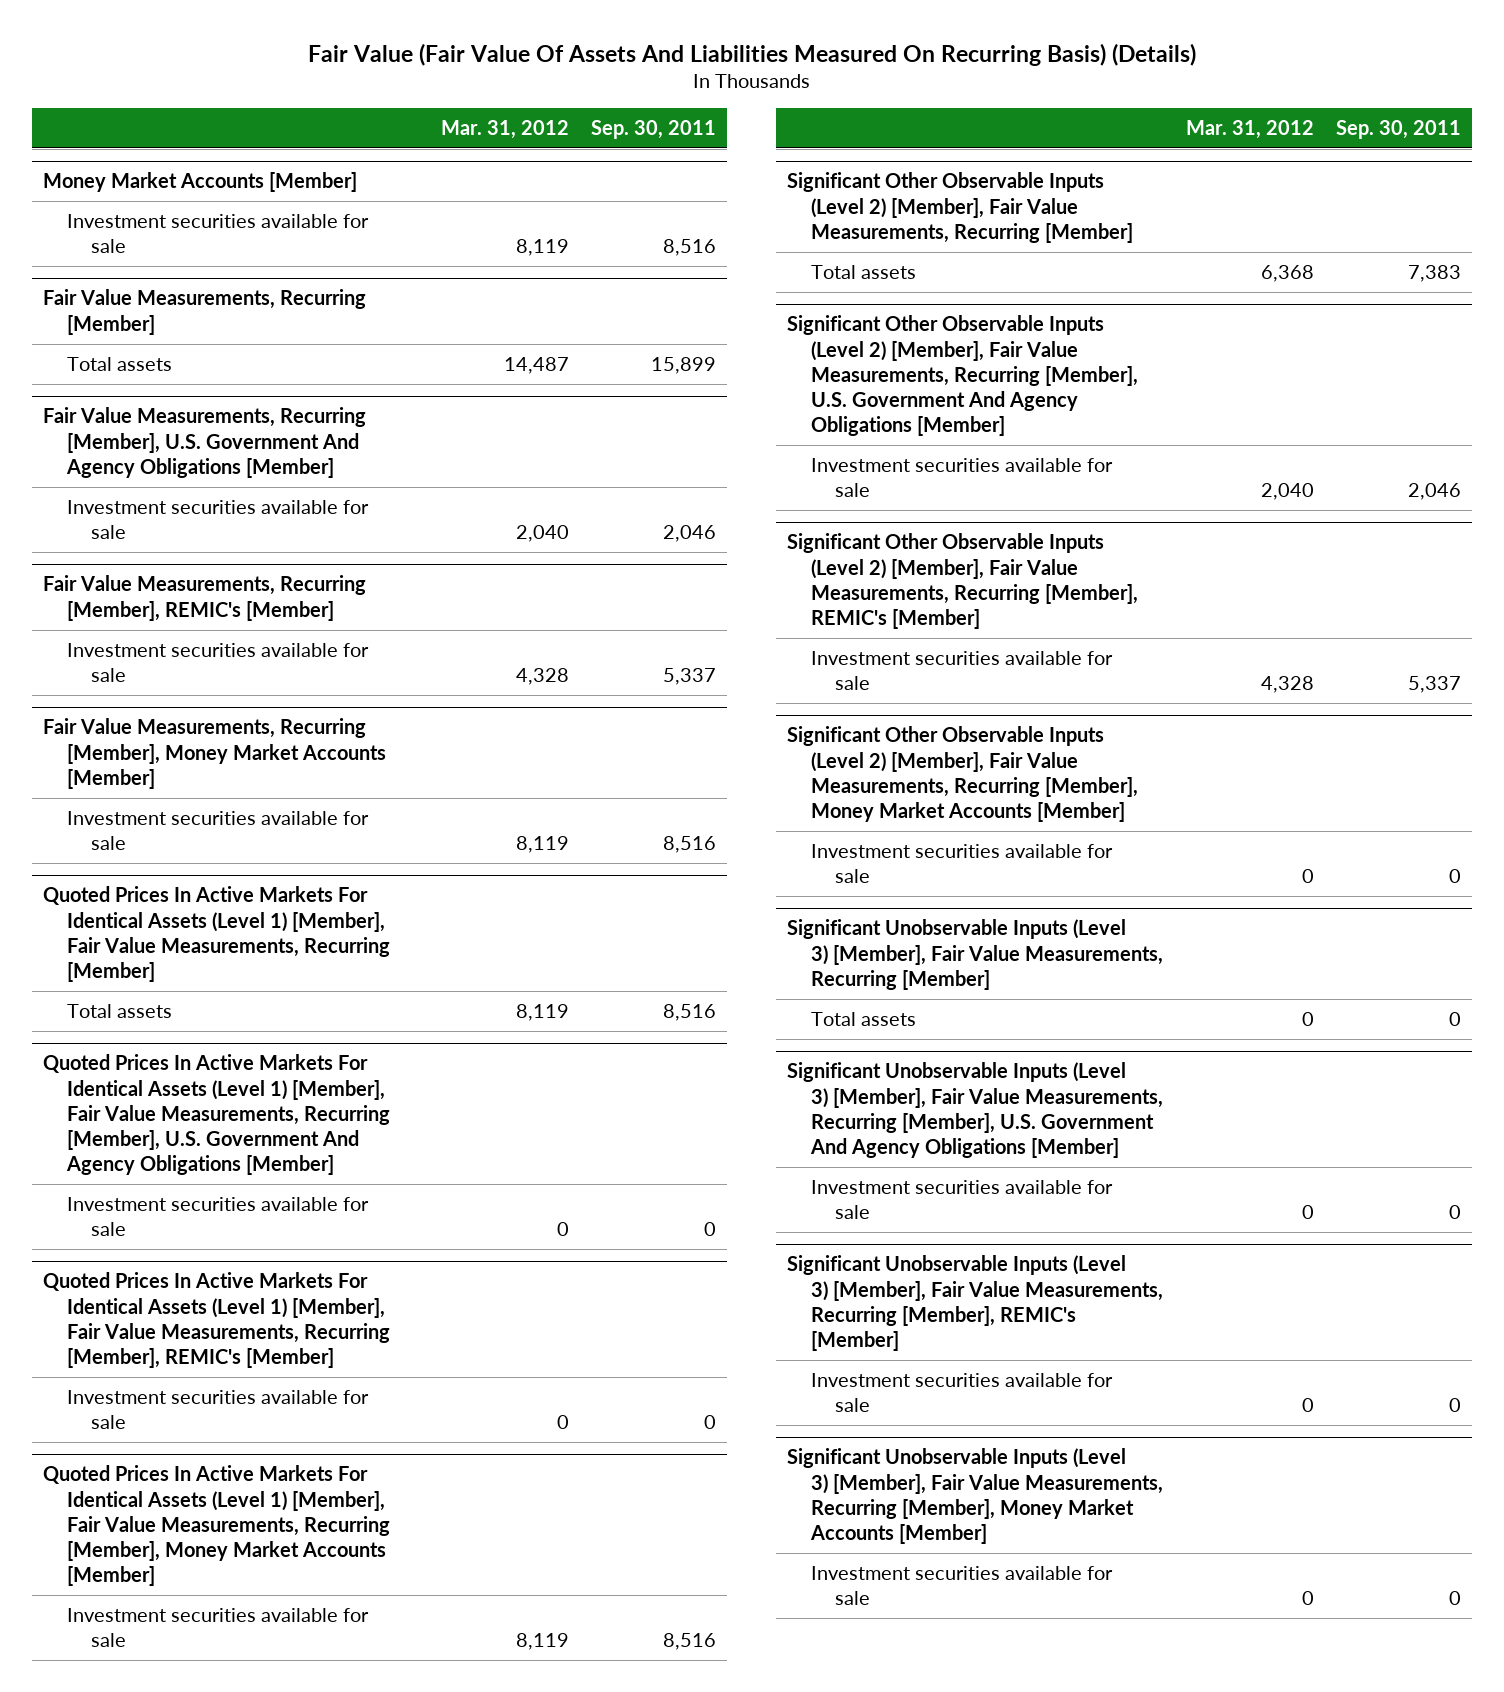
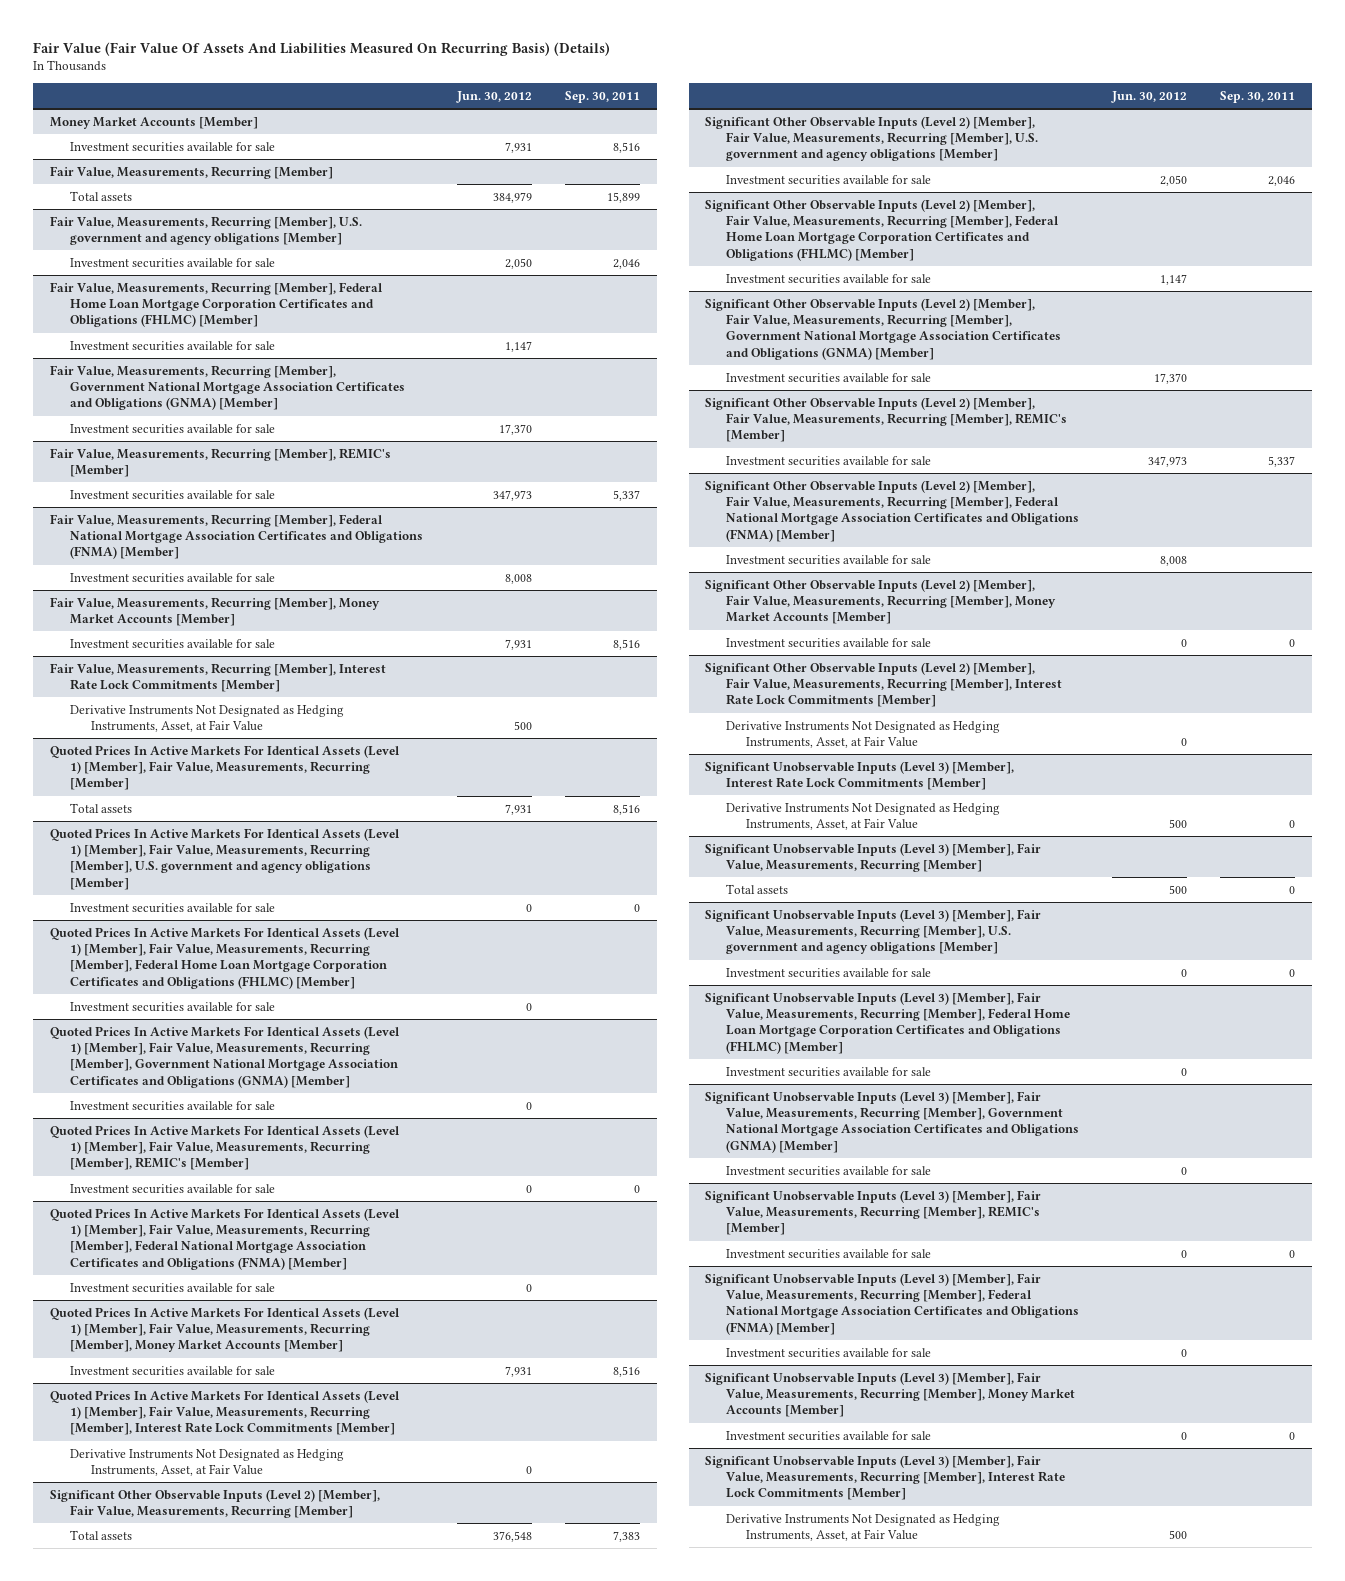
- | Mar. 31, 2012 | Sep. 30, 2011
+ | Jun. 30, 2012 | Sep. 30, 2011
- Fair Value Measurements, Recurring [Member]
+ Fair Value, Measurements, Recurring [Member]
- Fair Value Measurements, Recurring [Member], U.S. Government And Agency Obligations [Member]
+ Fair Value, Measurements, Recurring [Member], U.S. government and agency obligations [Member]
- Fair Value Measurements, Recurring [Member], REMIC's [Member]
+ Fair Value, Measurements, Recurring [Member], Federal Home Loan Mortgage Corporation Certificates and Obligations (FHLMC) [Member]
+ Investment securities available for sale | 1,147 |
+ Fair Value, Measurements, Recurring [Member], Government National Mortgage Association Certificates and Obligations (GNMA) [Member]
+ Investment securities available for sale | 17,370 |
+ Fair Value, Measurements, Recurring [Member], REMIC's [Member]
- Fair Value Measurements, Recurring [Member], Money Market Accounts [Member]
+ Fair Value, Measurements, Recurring [Member], Federal National Mortgage Association Certificates and Obligations (FNMA) [Member]
+ Investment securities available for sale | 8,008 |
+ Fair Value, Measurements, Recurring [Member], Money Market Accounts [Member]
- Quoted Prices In Active Markets For Identical Assets (Level 1) [Member], Fair Value Measurements, Recurring [Member]
+ Fair Value, Measurements, Recurring [Member], Interest Rate Lock Commitments [Member]
+ Derivative Instruments Not Designated as Hedging Instruments, Asset, at Fair Value | 500 |
+ Quoted Prices In Active Markets For Identical Assets (Level 1) [Member], Fair Value, Measurements, Recurring [Member]
- Quoted Prices In Active Markets For Identical Assets (Level 1) [Member], Fair Value Measurements, Recurring [Member], U.S. Government And Agency Obligations [Member]
+ Quoted Prices In Active Markets For Identical Assets (Level 1) [Member], Fair Value, Measurements, Recurring [Member], U.S. government and agency obligations [Member]
- Quoted Prices In Active Markets For Identical Assets (Level 1) [Member], Fair Value Measurements, Recurring [Member], REMIC's [Member]
+ Quoted Prices In Active Markets For Identical Assets (Level 1) [Member], Fair Value, Measurements, Recurring [Member], Federal Home Loan Mortgage Corporation Certificates and Obligations (FHLMC) [Member]
+ Investment securities available for sale | 0 |
+ Quoted Prices In Active Markets For Identical Assets (Level 1) [Member], Fair Value, Measurements, Recurring [Member], Government National Mortgage Association Certificates and Obligations (GNMA) [Member]
+ Investment securities available for sale | 0 |
+ Quoted Prices In Active Markets For Identical Assets (Level 1) [Member], Fair Value, Measurements, Recurring [Member], REMIC's [Member]
- Quoted Prices In Active Markets For Identical Assets (Level 1) [Member], Fair Value Measurements, Recurring [Member], Money Market Accounts [Member]
+ Quoted Prices In Active Markets For Identical Assets (Level 1) [Member], Fair Value, Measurements, Recurring [Member], Federal National Mortgage Association Certificates and Obligations (FNMA) [Member]
+ Investment securities available for sale | 0 |
+ Quoted Prices In Active Markets For Identical Assets (Level 1) [Member], Fair Value, Measurements, Recurring [Member], Money Market Accounts [Member]
- Significant Other Observable Inputs (Level 2) [Member], Fair Value Measurements, Recurring [Member]
+ Quoted Prices In Active Markets For Identical Assets (Level 1) [Member], Fair Value, Measurements, Recurring [Member], Interest Rate Lock Commitments [Member]
+ Derivative Instruments Not Designated as Hedging Instruments, Asset, at Fair Value | 0 |
+ Significant Other Observable Inputs (Level 2) [Member], Fair Value, Measurements, Recurring [Member]
- Significant Other Observable Inputs (Level 2) [Member], Fair Value Measurements, Recurring [Member], U.S. Government And Agency Obligations [Member]
+ Significant Other Observable Inputs (Level 2) [Member], Fair Value, Measurements, Recurring [Member], U.S. government and agency obligations [Member]
- Significant Other Observable Inputs (Level 2) [Member], Fair Value Measurements, Recurring [Member], REMIC's [Member]
+ Significant Other Observable Inputs (Level 2) [Member], Fair Value, Measurements, Recurring [Member], Federal Home Loan Mortgage Corporation Certificates and Obligations (FHLMC) [Member]
+ Investment securities available for sale | 1,147 |
+ Significant Other Observable Inputs (Level 2) [Member], Fair Value, Measurements, Recurring [Member], Government National Mortgage Association Certificates and Obligations (GNMA) [Member]
+ Investment securities available for sale | 17,370 |
+ Significant Other Observable Inputs (Level 2) [Member], Fair Value, Measurements, Recurring [Member], REMIC's [Member]
- Significant Other Observable Inputs (Level 2) [Member], Fair Value Measurements, Recurring [Member], Money Market Accounts [Member]
+ Significant Other Observable Inputs (Level 2) [Member], Fair Value, Measurements, Recurring [Member], Federal National Mortgage Association Certificates and Obligations (FNMA) [Member]
+ Investment securities available for sale | 8,008 |
+ Significant Other Observable Inputs (Level 2) [Member], Fair Value, Measurements, Recurring [Member], Money Market Accounts [Member]
- Significant Unobservable Inputs (Level 3) [Member], Fair Value Measurements, Recurring [Member]
+ Significant Other Observable Inputs (Level 2) [Member], Fair Value, Measurements, Recurring [Member], Interest Rate Lock Commitments [Member]
+ Derivative Instruments Not Designated as Hedging Instruments, Asset, at Fair Value | 0 |
+ Significant Unobservable Inputs (Level 3) [Member], Interest Rate Lock Commitments [Member]
+ Derivative Instruments Not Designated as Hedging Instruments, Asset, at Fair Value | 500 | 0
+ Significant Unobservable Inputs (Level 3) [Member], Fair Value, Measurements, Recurring [Member]
- Significant Unobservable Inputs (Level 3) [Member], Fair Value Measurements, Recurring [Member], U.S. Government And Agency Obligations [Member]
+ Significant Unobservable Inputs (Level 3) [Member], Fair Value, Measurements, Recurring [Member], U.S. government and agency obligations [Member]
- Significant Unobservable Inputs (Level 3) [Member], Fair Value Measurements, Recurring [Member], REMIC's [Member]
+ Significant Unobservable Inputs (Level 3) [Member], Fair Value, Measurements, Recurring [Member], Federal Home Loan Mortgage Corporation Certificates and Obligations (FHLMC) [Member]
+ Investment securities available for sale | 0 |
+ Significant Unobservable Inputs (Level 3) [Member], Fair Value, Measurements, Recurring [Member], Government National Mortgage Association Certificates and Obligations (GNMA) [Member]
+ Investment securities available for sale | 0 |
+ Significant Unobservable Inputs (Level 3) [Member], Fair Value, Measurements, Recurring [Member], REMIC's [Member]
- Significant Unobservable Inputs (Level 3) [Member], Fair Value Measurements, Recurring [Member], Money Market Accounts [Member]
+ Significant Unobservable Inputs (Level 3) [Member], Fair Value, Measurements, Recurring [Member], Federal National Mortgage Association Certificates and Obligations (FNMA) [Member]
+ Investment securities available for sale | 0 |
+ Significant Unobservable Inputs (Level 3) [Member], Fair Value, Measurements, Recurring [Member], Money Market Accounts [Member]
+ Significant Unobservable Inputs (Level 3) [Member], Fair Value, Measurements, Recurring [Member], Interest Rate Lock Commitments [Member]
+ Derivative Instruments Not Designated as Hedging Instruments, Asset, at Fair Value | 500 |

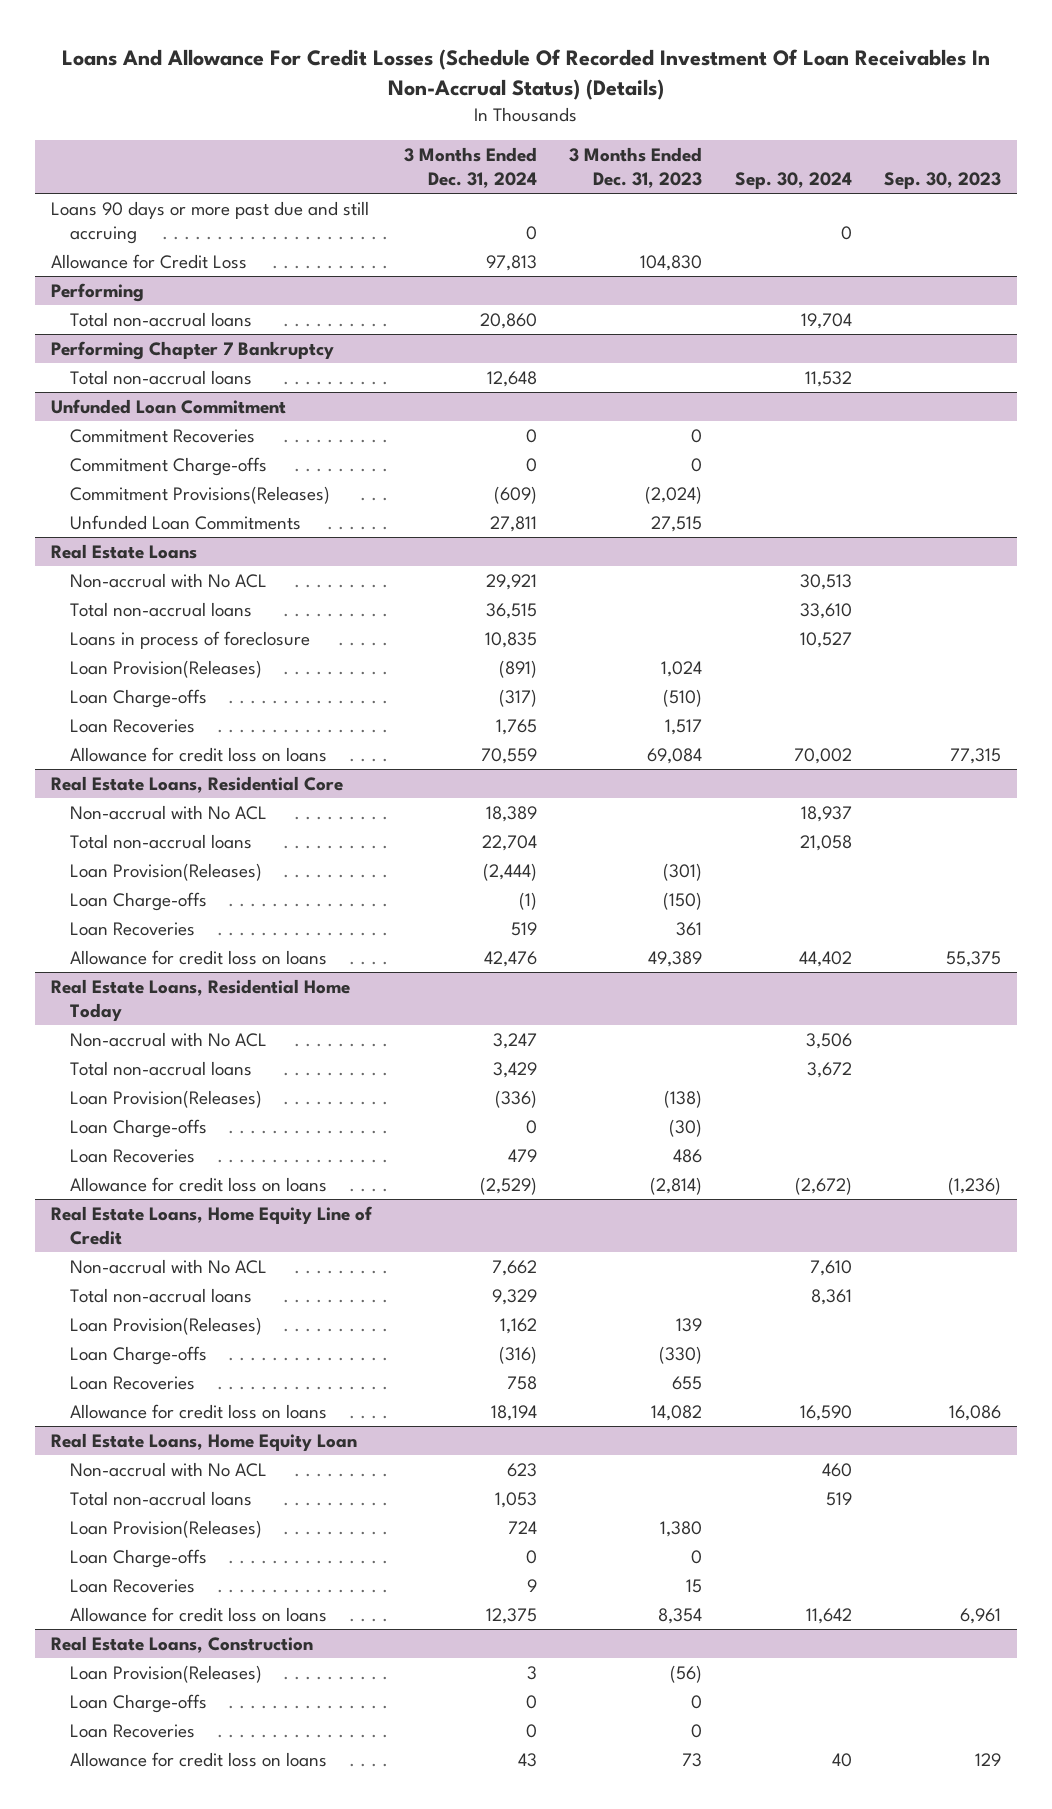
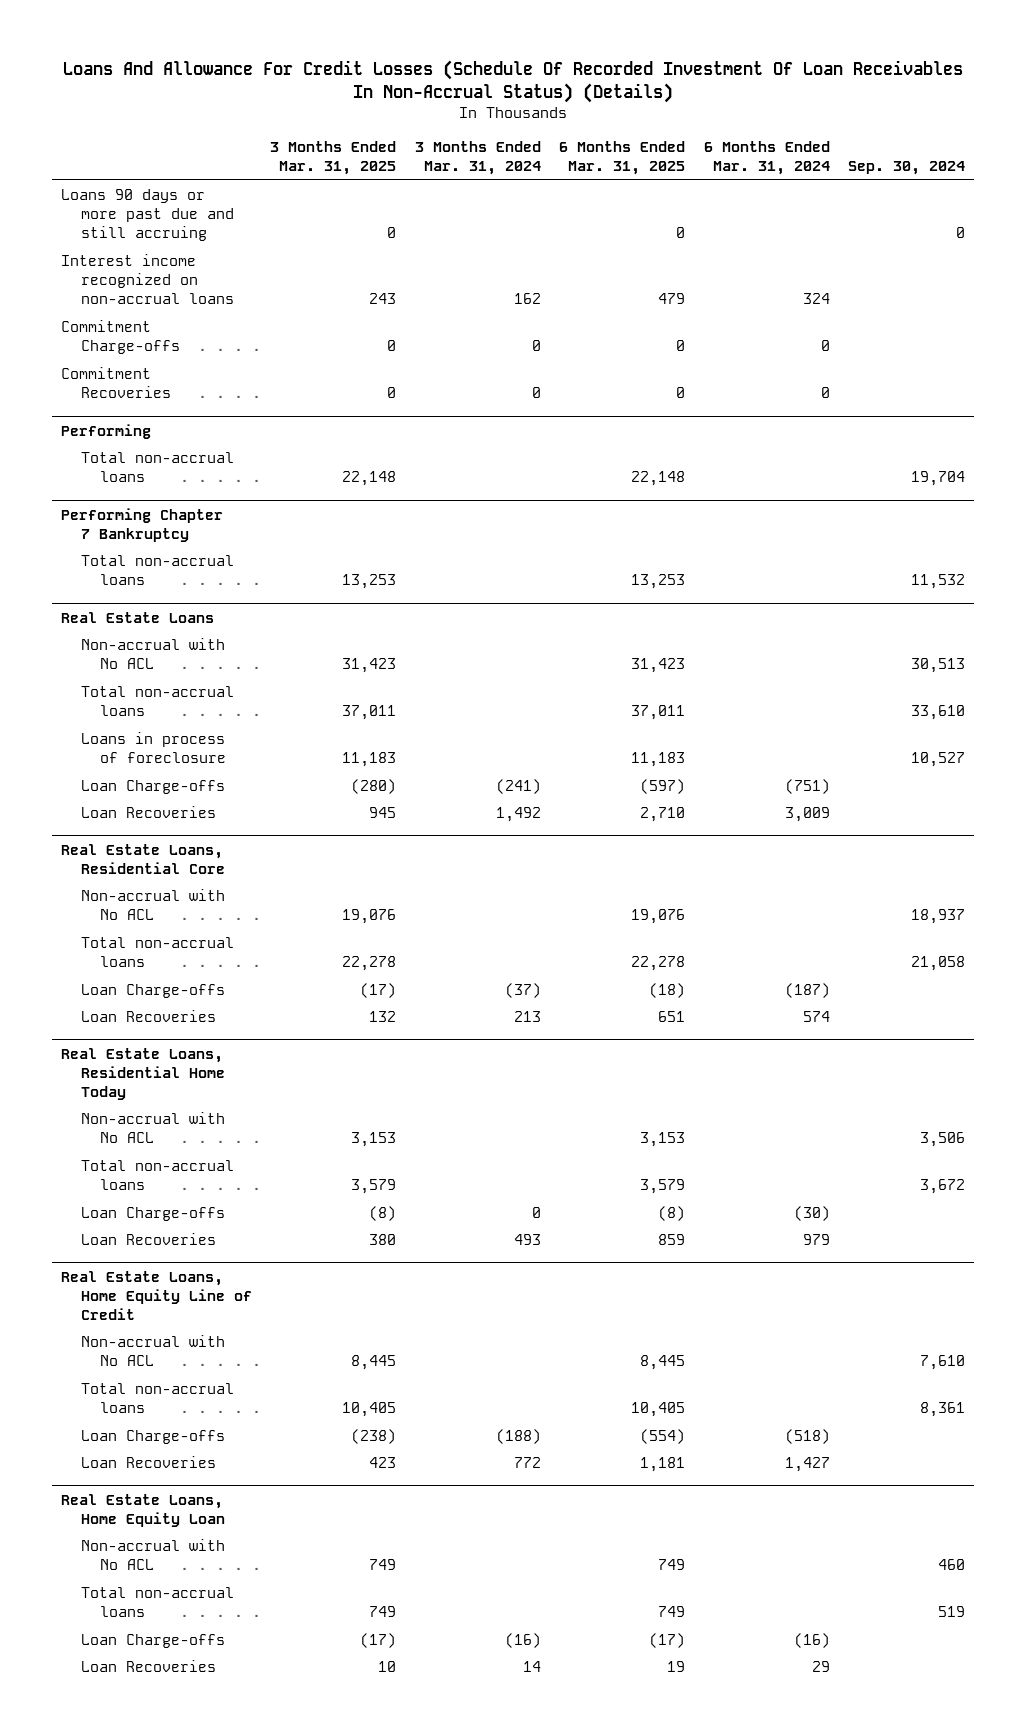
- | 3 Months Ended Dec. 31, 2024 | 3 Months Ended Dec. 31, 2023 | Sep. 30, 2024 | Sep. 30, 2023
+ | 3 Months Ended Mar. 31, 2025 | 3 Months Ended Mar. 31, 2024 | 6 Months Ended Mar. 31, 2025 | 6 Months Ended Mar. 31, 2024 | Sep. 30, 2024
- Allowance for Credit Loss | 97,813 | 104,830 | |
+ Interest income recognized on non-accrual loans | 243 | 162 | 479 | 324 |
+ Commitment Charge-offs | 0 | 0 | 0 | 0 |
+ Commitment Recoveries | 0 | 0 | 0 | 0 |
- Unfunded Loan Commitment
- Commitment Recoveries | 0 | 0 | |
- Commitment Charge-offs | 0 | 0 | |
- Commitment Provisions(Releases) | (609) | (2,024) | |
- Unfunded Loan Commitments | 27,811 | 27,515 | |
@ Real Estate Loans
- Loan Provision(Releases) | (891) | 1,024 | |
- Allowance for credit loss on loans | 70,559 | 69,084 | 70,002 | 77,315
@ Real Estate Loans, Residential Core
- Loan Provision(Releases) | (2,444) | (301) | |
- Allowance for credit loss on loans | 42,476 | 49,389 | 44,402 | 55,375
@ Real Estate Loans, Residential Home Today
- Loan Provision(Releases) | (336) | (138) | |
- Allowance for credit loss on loans | (2,529) | (2,814) | (2,672) | (1,236)
@ Real Estate Loans, Home Equity Line of Credit
- Loan Provision(Releases) | 1,162 | 139 | |
- Allowance for credit loss on loans | 18,194 | 14,082 | 16,590 | 16,086
@ Real Estate Loans, Home Equity Loan
- Loan Provision(Releases) | 724 | 1,380 | |
- Allowance for credit loss on loans | 12,375 | 8,354 | 11,642 | 6,961
- Real Estate Loans, Construction
- Loan Provision(Releases) | 3 | (56) | |
- Loan Charge-offs | 0 | 0 | |
- Loan Recoveries | 0 | 0 | |
- Allowance for credit loss on loans | 43 | 73 | 40 | 129

